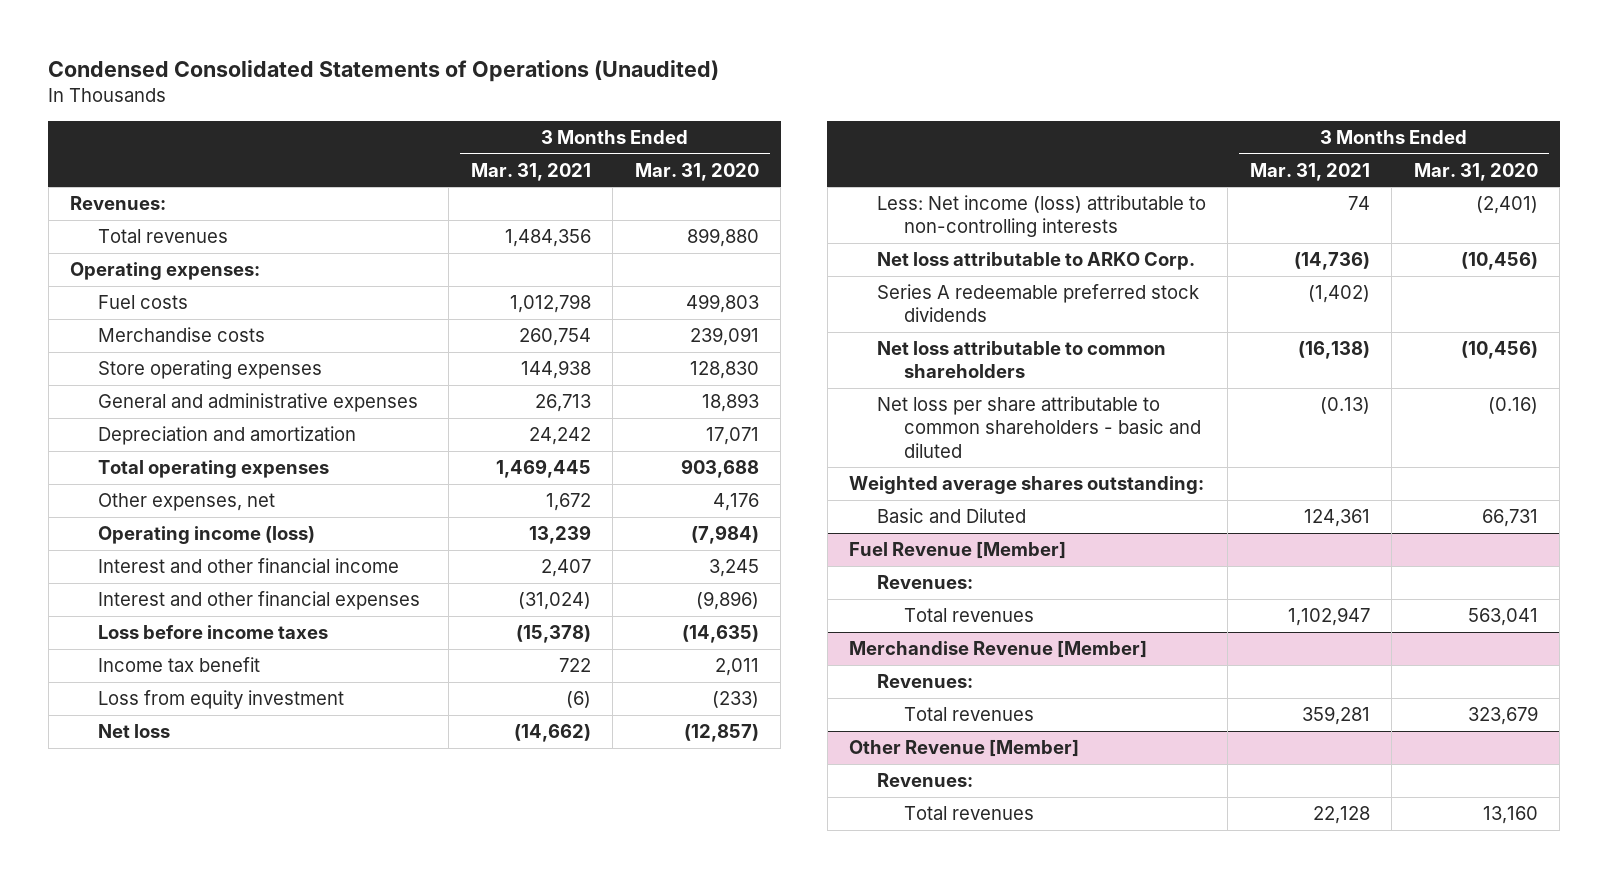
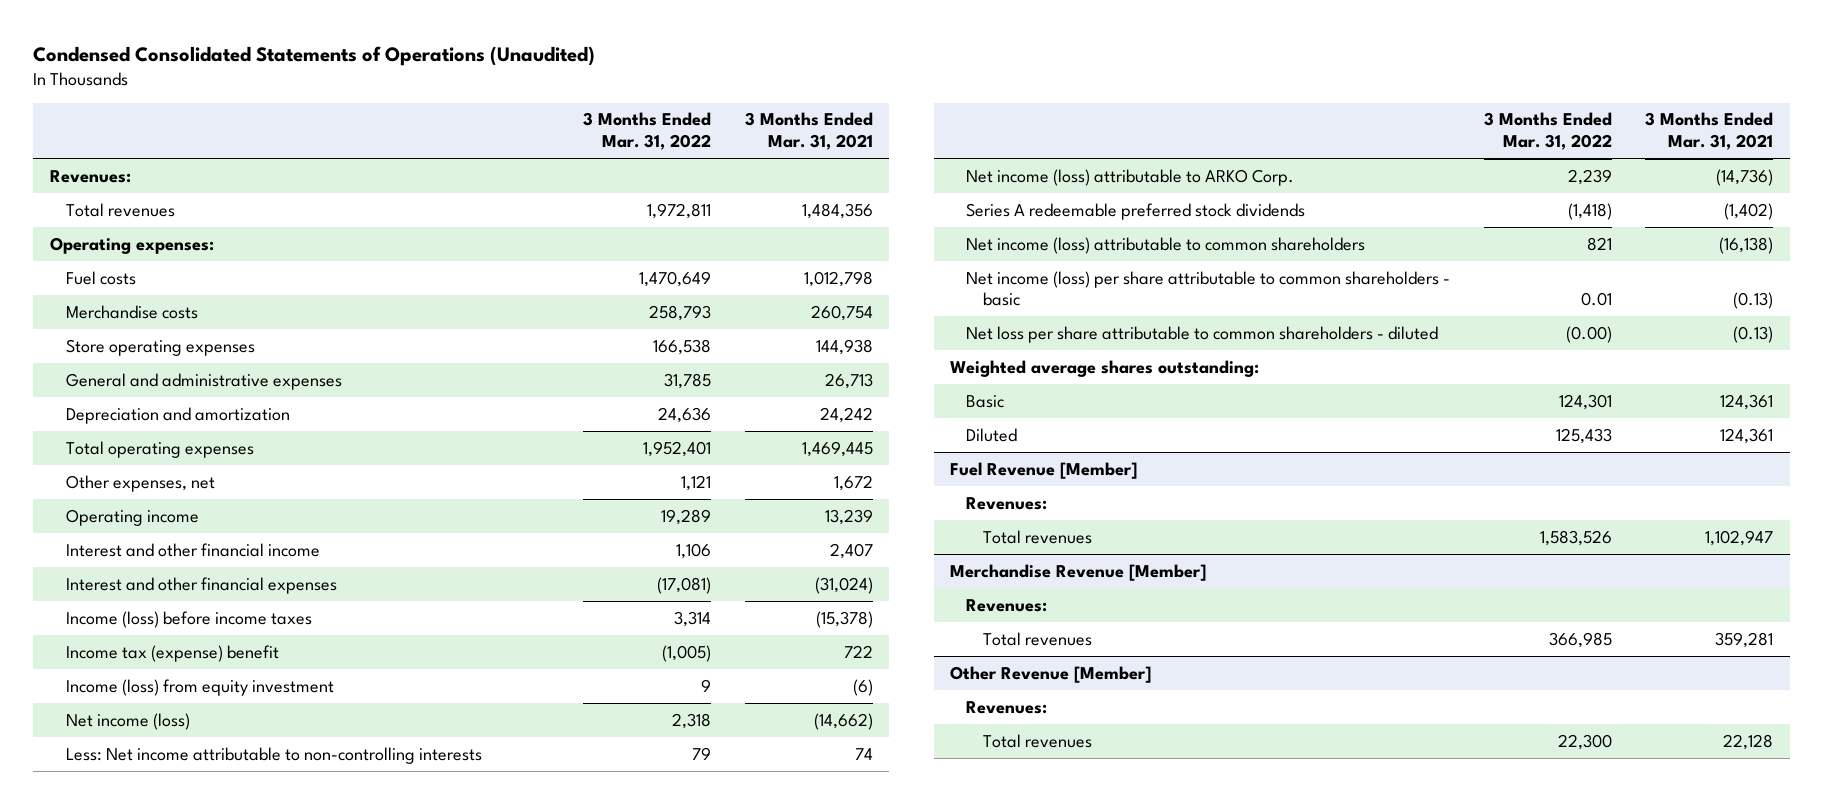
- | 3 Months Ended Mar. 31, 2021 | 3 Months Ended Mar. 31, 2020
+ | 3 Months Ended Mar. 31, 2022 | 3 Months Ended Mar. 31, 2021
- Operating income (loss) | 13,239 | (7,984)
+ Operating income | 19,289 | 13,239
- Loss before income taxes | (15,378) | (14,635)
- Income tax benefit | 722 | 2,011
- Loss from equity investment | (6) | (233)
- Net loss | (14,662) | (12,857)
- Less: Net income (loss) attributable to non-controlling interests | 74 | (2,401)
- Net loss attributable to ARKO Corp. | (14,736) | (10,456)
+ Income (loss) before income taxes | 3,314 | (15,378)
+ Income tax (expense) benefit | (1,005) | 722
+ Income (loss) from equity investment | 9 | (6)
+ Net income (loss) | 2,318 | (14,662)
+ Less: Net income attributable to non-controlling interests | 79 | 74
+ Net income (loss) attributable to ARKO Corp. | 2,239 | (14,736)
- Net loss attributable to common shareholders | (16,138) | (10,456)
- Net loss per share attributable to common shareholders - basic and diluted | (0.13) | (0.16)
+ Net income (loss) attributable to common shareholders | 821 | (16,138)
+ Net income (loss) per share attributable to common shareholders - basic | 0.01 | (0.13)
+ Net loss per share attributable to common shareholders - diluted | (0.00) | (0.13)
- Basic and Diluted | 124,361 | 66,731
+ Basic | 124,301 | 124,361
+ Diluted | 125,433 | 124,361

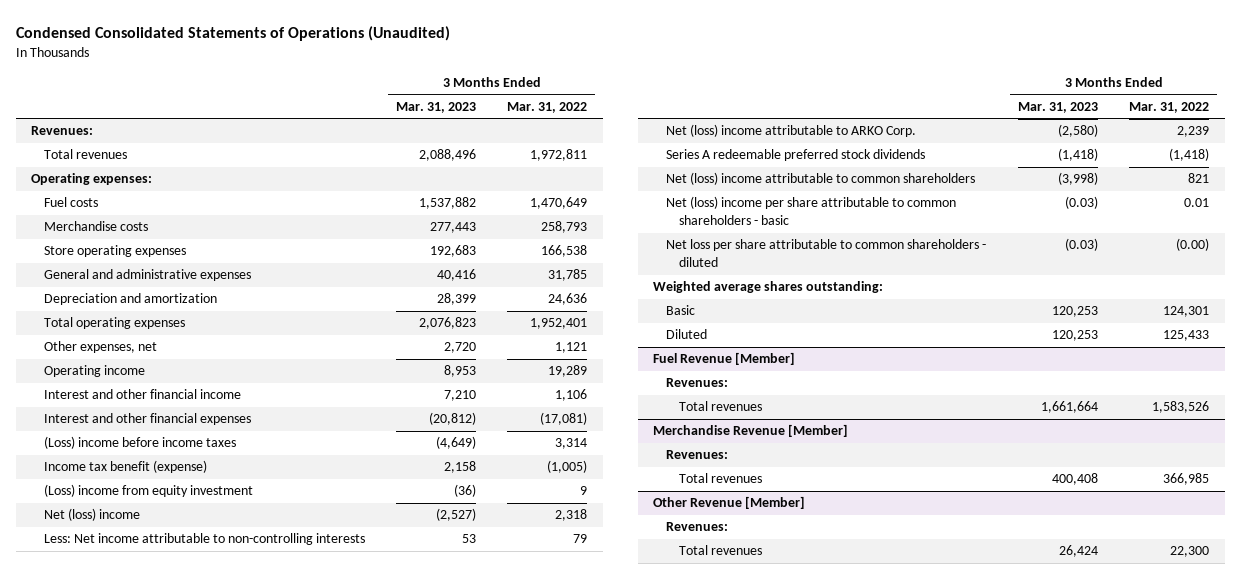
- | 3 Months Ended Mar. 31, 2022 | 3 Months Ended Mar. 31, 2021
+ | 3 Months Ended Mar. 31, 2023 | 3 Months Ended Mar. 31, 2022
- Income (loss) before income taxes | 3,314 | (15,378)
- Income tax (expense) benefit | (1,005) | 722
- Income (loss) from equity investment | 9 | (6)
- Net income (loss) | 2,318 | (14,662)
+ (Loss) income before income taxes | (4,649) | 3,314
+ Income tax benefit (expense) | 2,158 | (1,005)
+ (Loss) income from equity investment | (36) | 9
+ Net (loss) income | (2,527) | 2,318
- Net income (loss) attributable to ARKO Corp. | 2,239 | (14,736)
+ Net (loss) income attributable to ARKO Corp. | (2,580) | 2,239
- Net income (loss) attributable to common shareholders | 821 | (16,138)
- Net income (loss) per share attributable to common shareholders - basic | 0.01 | (0.13)
+ Net (loss) income attributable to common shareholders | (3,998) | 821
+ Net (loss) income per share attributable to common shareholders - basic | (0.03) | 0.01

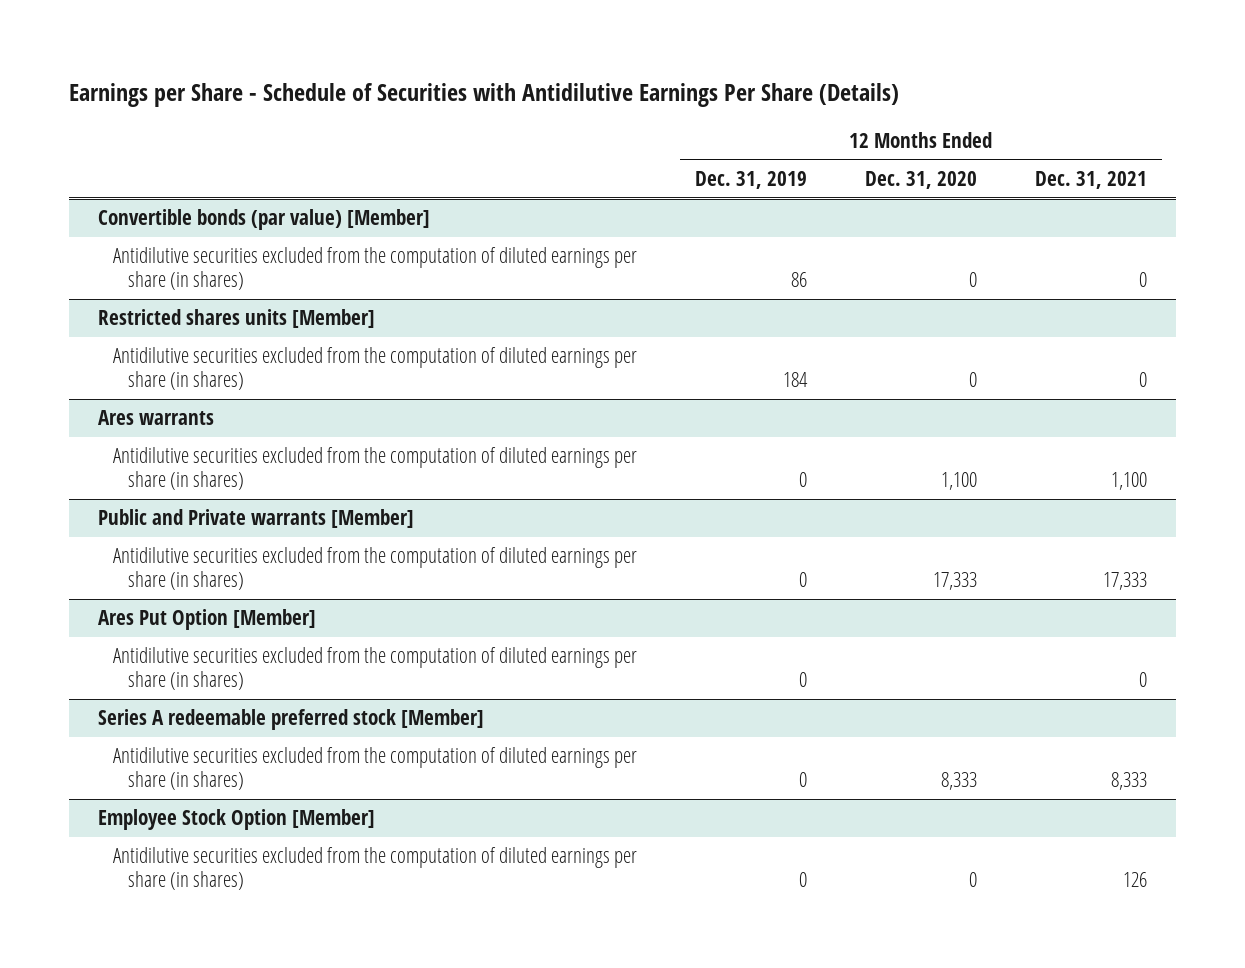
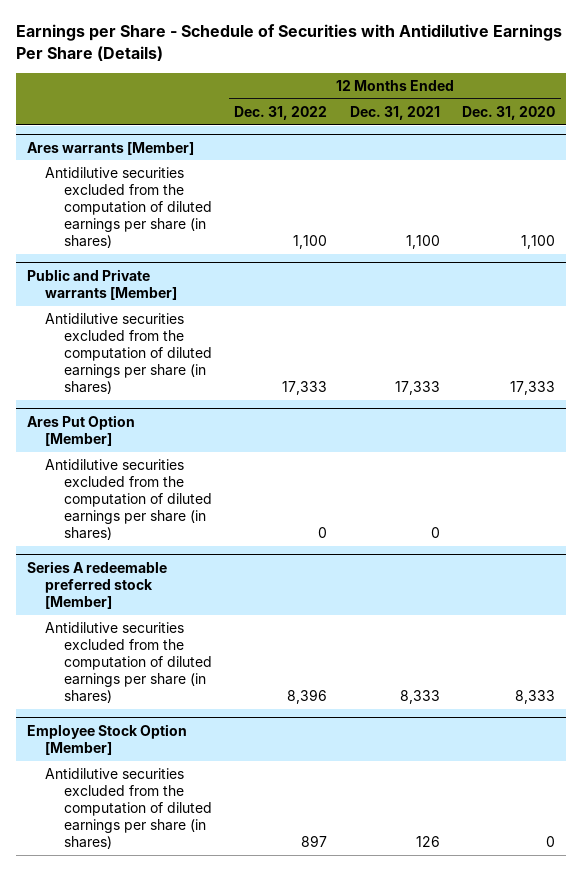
- | 12 Months Ended Dec. 31, 2019 | 12 Months Ended Dec. 31, 2020 | 12 Months Ended Dec. 31, 2021
+ | 12 Months Ended Dec. 31, 2022 | 12 Months Ended Dec. 31, 2021 | 12 Months Ended Dec. 31, 2020
- Convertible bonds (par value) [Member]
- Antidilutive securities excluded from the computation of diluted earnings per share (in shares) | 86 | 0 | 0
- Restricted shares units [Member]
- Antidilutive securities excluded from the computation of diluted earnings per share (in shares) | 184 | 0 | 0
- Ares warrants
+ Ares warrants [Member]

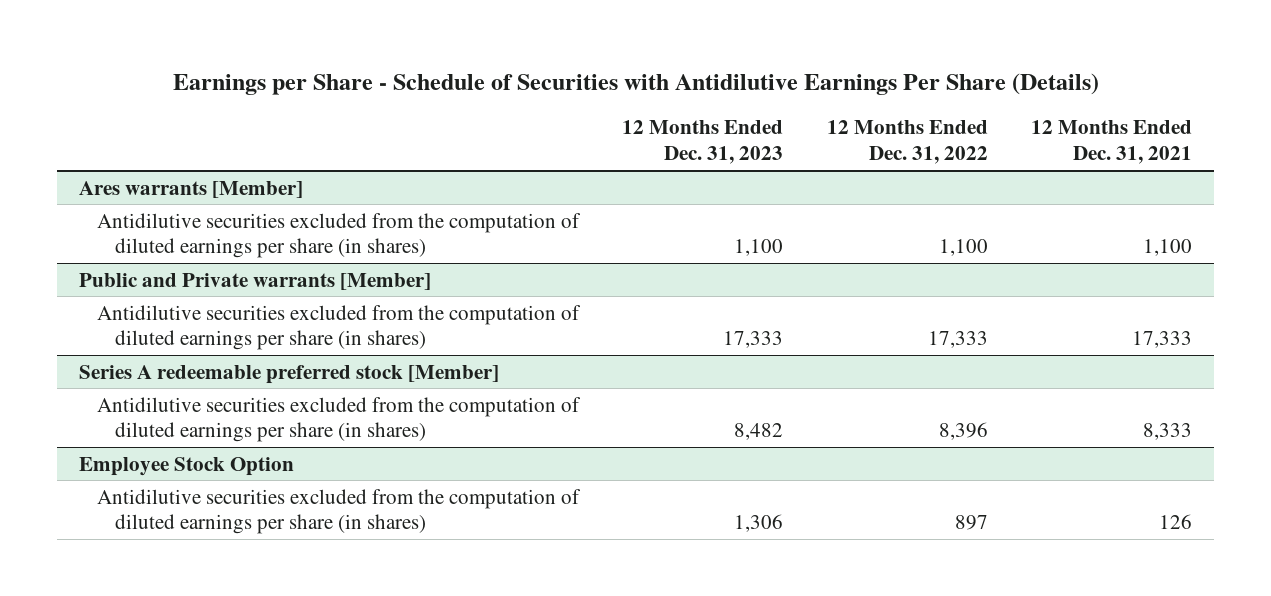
- | 12 Months Ended Dec. 31, 2022 | 12 Months Ended Dec. 31, 2021 | 12 Months Ended Dec. 31, 2020
+ | 12 Months Ended Dec. 31, 2023 | 12 Months Ended Dec. 31, 2022 | 12 Months Ended Dec. 31, 2021
- Ares Put Option [Member]
- Antidilutive securities excluded from the computation of diluted earnings per share (in shares) | 0 | 0 |
- Employee Stock Option [Member]
+ Employee Stock Option

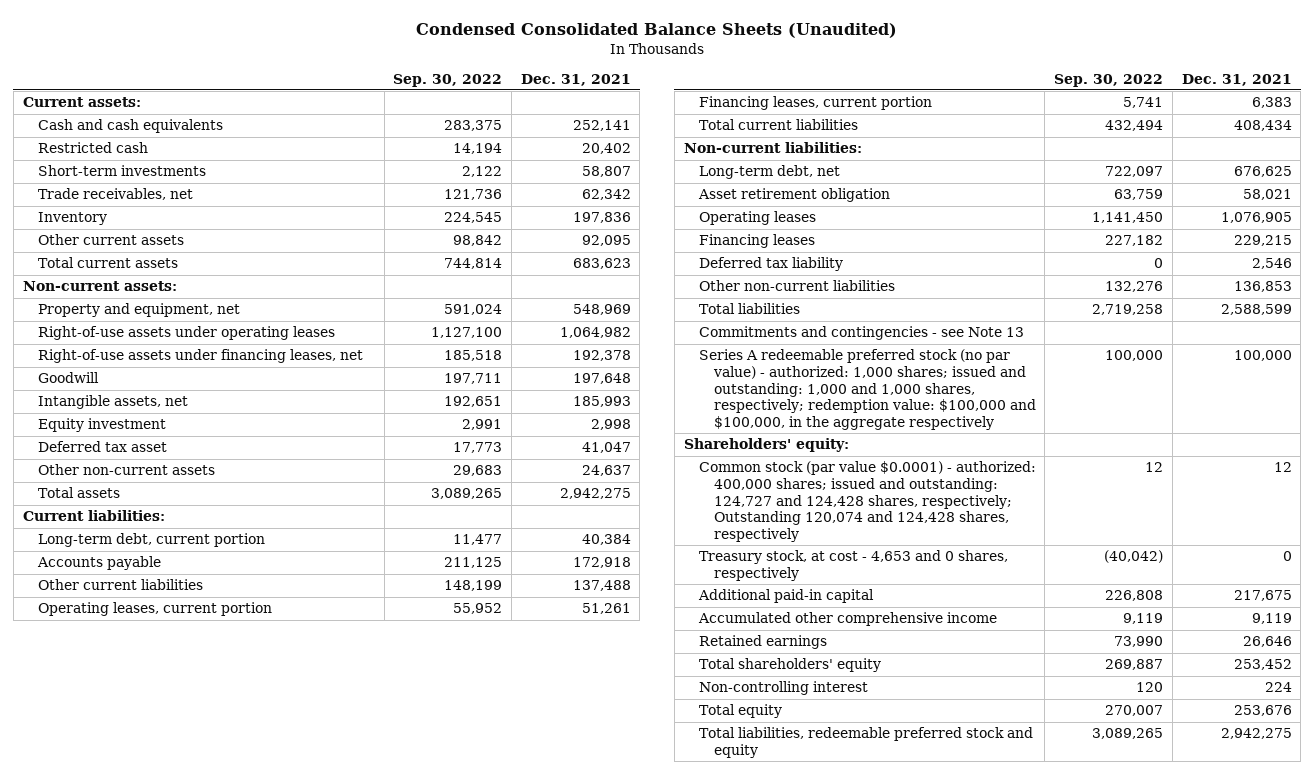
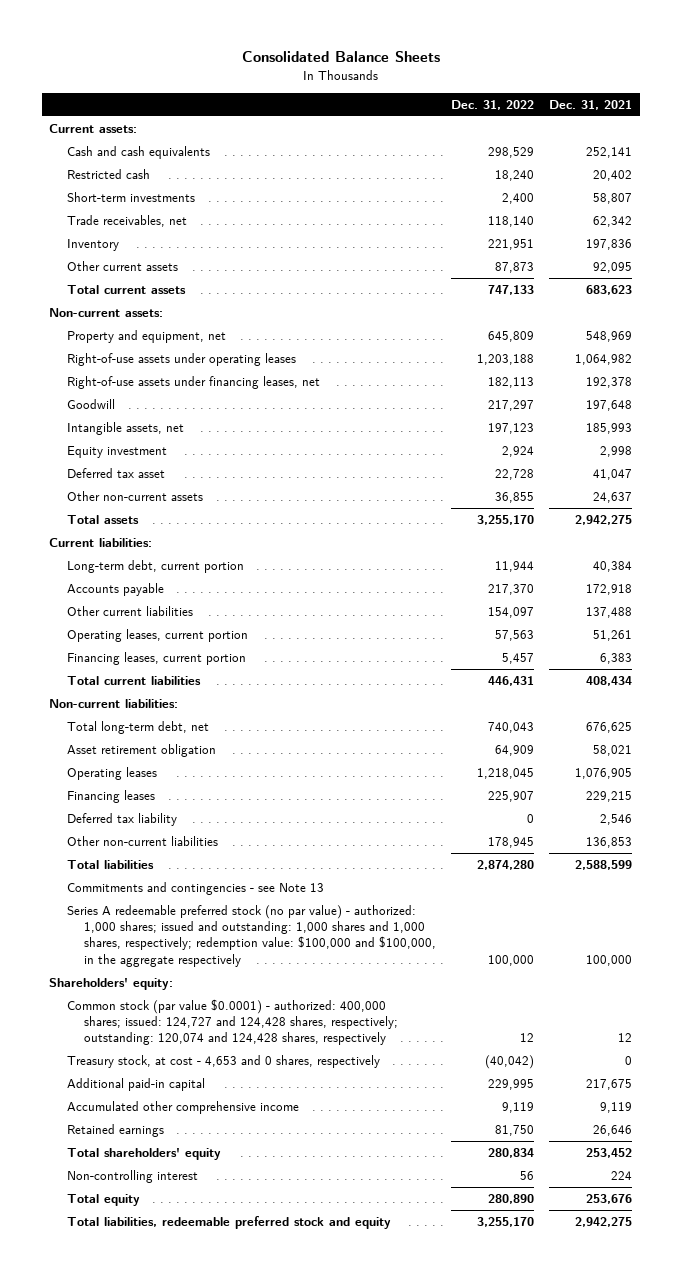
- Condensed Consolidated Balance Sheets (Unaudited)
+ Consolidated Balance Sheets
- | Sep. 30, 2022 | Dec. 31, 2021
+ | Dec. 31, 2022 | Dec. 31, 2021
- Long-term debt, net | 722,097 | 676,625
+ Total long-term debt, net | 740,043 | 676,625
- Series A redeemable preferred stock (no par value) - authorized: 1,000 shares; issued and outstanding: 1,000 and 1,000 shares, respectively; redemption value: $100,000 and $100,000, in the aggregate respectively | 100,000 | 100,000
+ Series A redeemable preferred stock (no par value) - authorized: 1,000 shares; issued and outstanding: 1,000 shares and 1,000 shares, respectively; redemption value: $100,000 and $100,000, in the aggregate respectively | 100,000 | 100,000
- Common stock (par value $0.0001) - authorized: 400,000 shares; issued and outstanding: 124,727 and 124,428 shares, respectively; Outstanding 120,074 and 124,428 shares, respectively | 12 | 12
+ Common stock (par value $0.0001) - authorized: 400,000 shares; issued: 124,727 and 124,428 shares, respectively; outstanding: 120,074 and 124,428 shares, respectively | 12 | 12

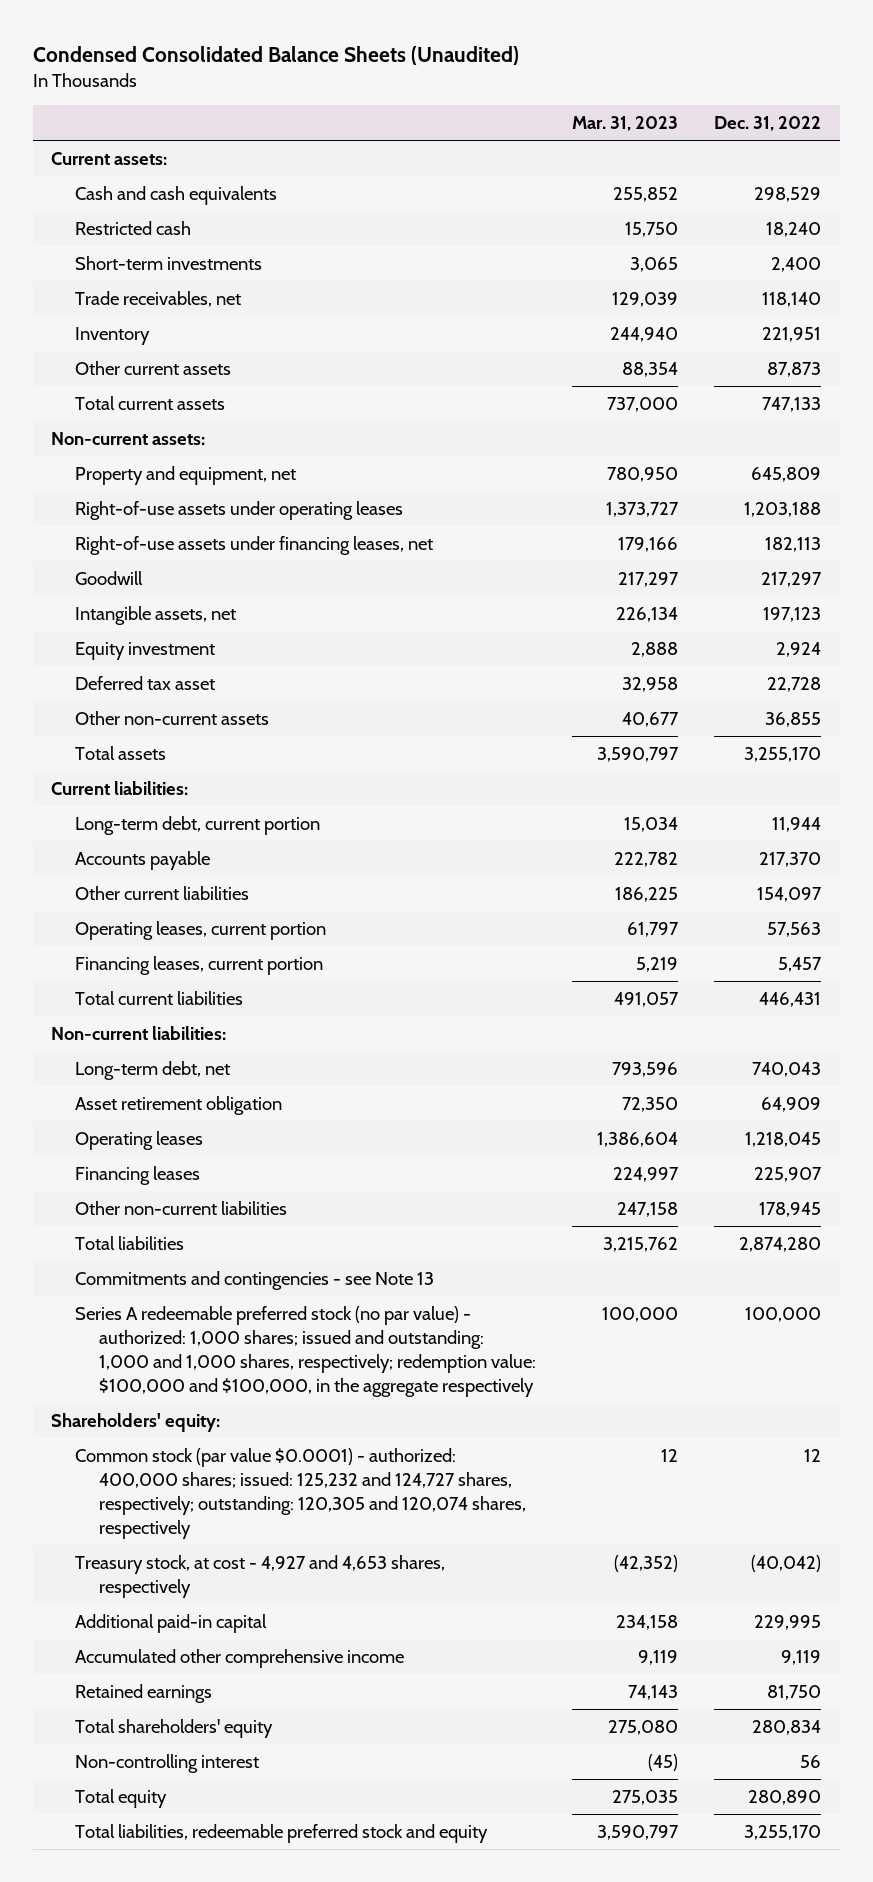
- Consolidated Balance Sheets
+ Condensed Consolidated Balance Sheets (Unaudited)
- | Dec. 31, 2022 | Dec. 31, 2021
+ | Mar. 31, 2023 | Dec. 31, 2022
- Total long-term debt, net | 740,043 | 676,625
+ Long-term debt, net | 793,596 | 740,043
- Deferred tax liability | 0 | 2,546
- Series A redeemable preferred stock (no par value) - authorized: 1,000 shares; issued and outstanding: 1,000 shares and 1,000 shares, respectively; redemption value: $100,000 and $100,000, in the aggregate respectively | 100,000 | 100,000
+ Series A redeemable preferred stock (no par value) - authorized: 1,000 shares; issued and outstanding: 1,000 and 1,000 shares, respectively; redemption value: $100,000 and $100,000, in the aggregate respectively | 100,000 | 100,000
- Common stock (par value $0.0001) - authorized: 400,000 shares; issued: 124,727 and 124,428 shares, respectively; outstanding: 120,074 and 124,428 shares, respectively | 12 | 12
- Treasury stock, at cost - 4,653 and 0 shares, respectively | (40,042) | 0
+ Common stock (par value $0.0001) - authorized: 400,000 shares; issued: 125,232 and 124,727 shares, respectively; outstanding: 120,305 and 120,074 shares, respectively | 12 | 12
+ Treasury stock, at cost - 4,927 and 4,653 shares, respectively | (42,352) | (40,042)

